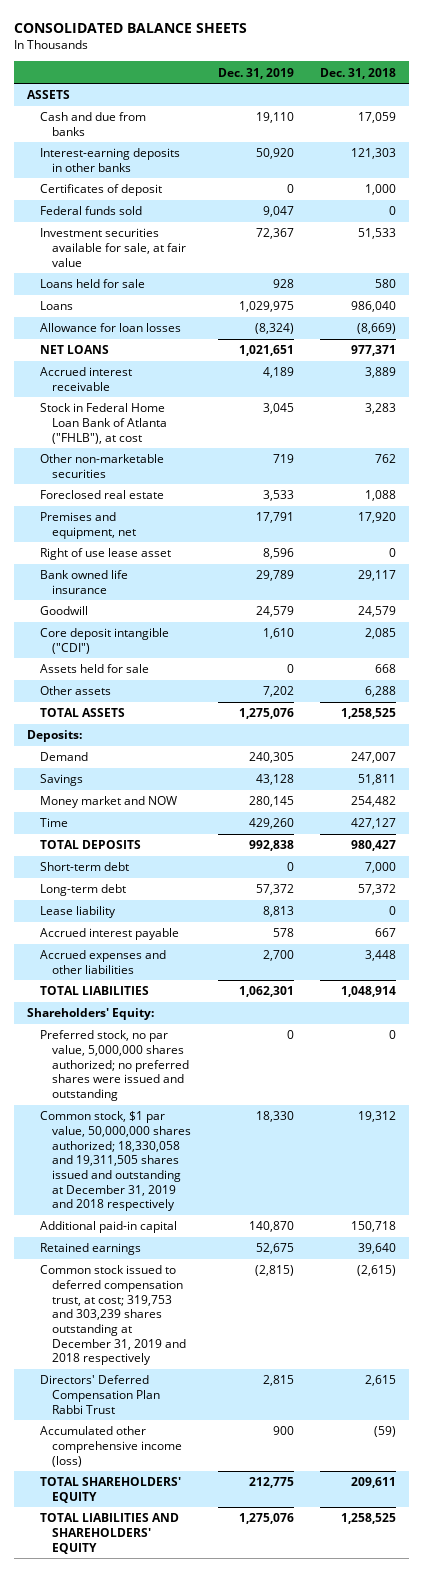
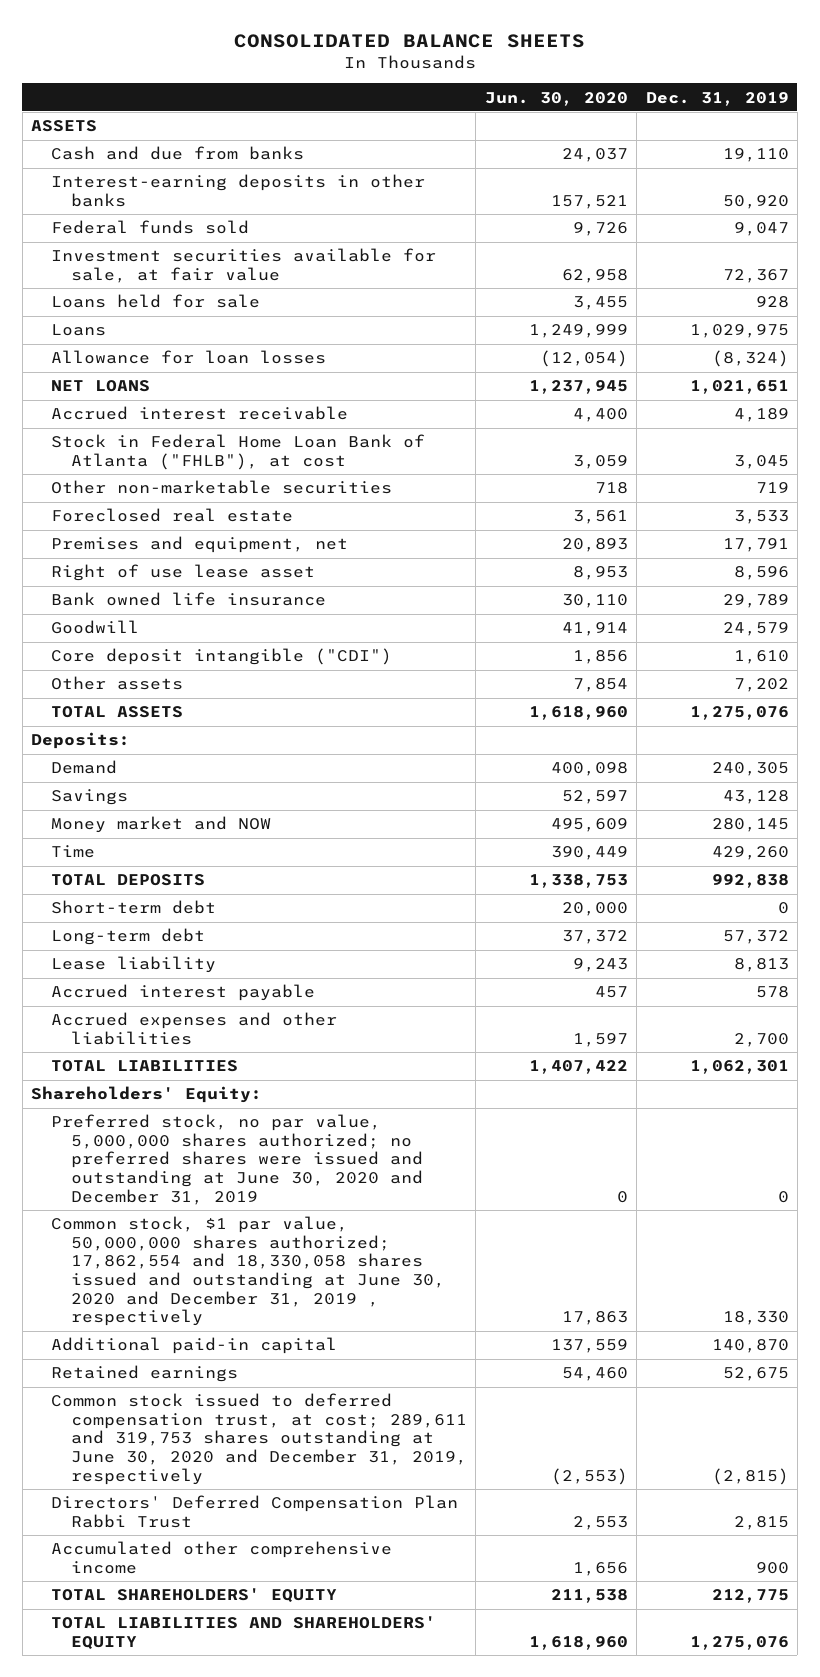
- | Dec. 31, 2019 | Dec. 31, 2018
+ | Jun. 30, 2020 | Dec. 31, 2019
- Certificates of deposit | 0 | 1,000
- Assets held for sale | 0 | 668
- Preferred stock, no par value, 5,000,000 shares authorized; no preferred shares were issued and outstanding | 0 | 0
- Common stock, $1 par value, 50,000,000 shares authorized; 18,330,058 and 19,311,505 shares issued and outstanding at December 31, 2019 and 2018 respectively | 18,330 | 19,312
+ Preferred stock, no par value, 5,000,000 shares authorized; no preferred shares were issued and outstanding at June 30, 2020 and December 31, 2019 | 0 | 0
+ Common stock, $1 par value, 50,000,000 shares authorized; 17,862,554 and 18,330,058 shares issued and outstanding at June 30, 2020 and December 31, 2019 , respectively | 17,863 | 18,330
- Common stock issued to deferred compensation trust, at cost; 319,753 and 303,239 shares outstanding at December 31, 2019 and 2018 respectively | (2,815) | (2,615)
+ Common stock issued to deferred compensation trust, at cost; 289,611 and 319,753 shares outstanding at June 30, 2020 and December 31, 2019, respectively | (2,553) | (2,815)
- Accumulated other comprehensive income (loss) | 900 | (59)
+ Accumulated other comprehensive income | 1,656 | 900

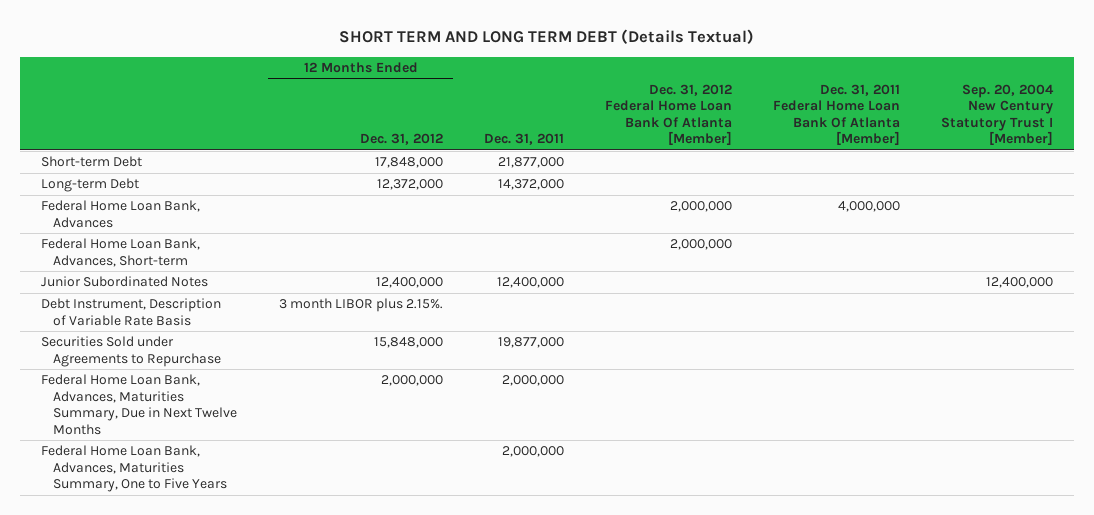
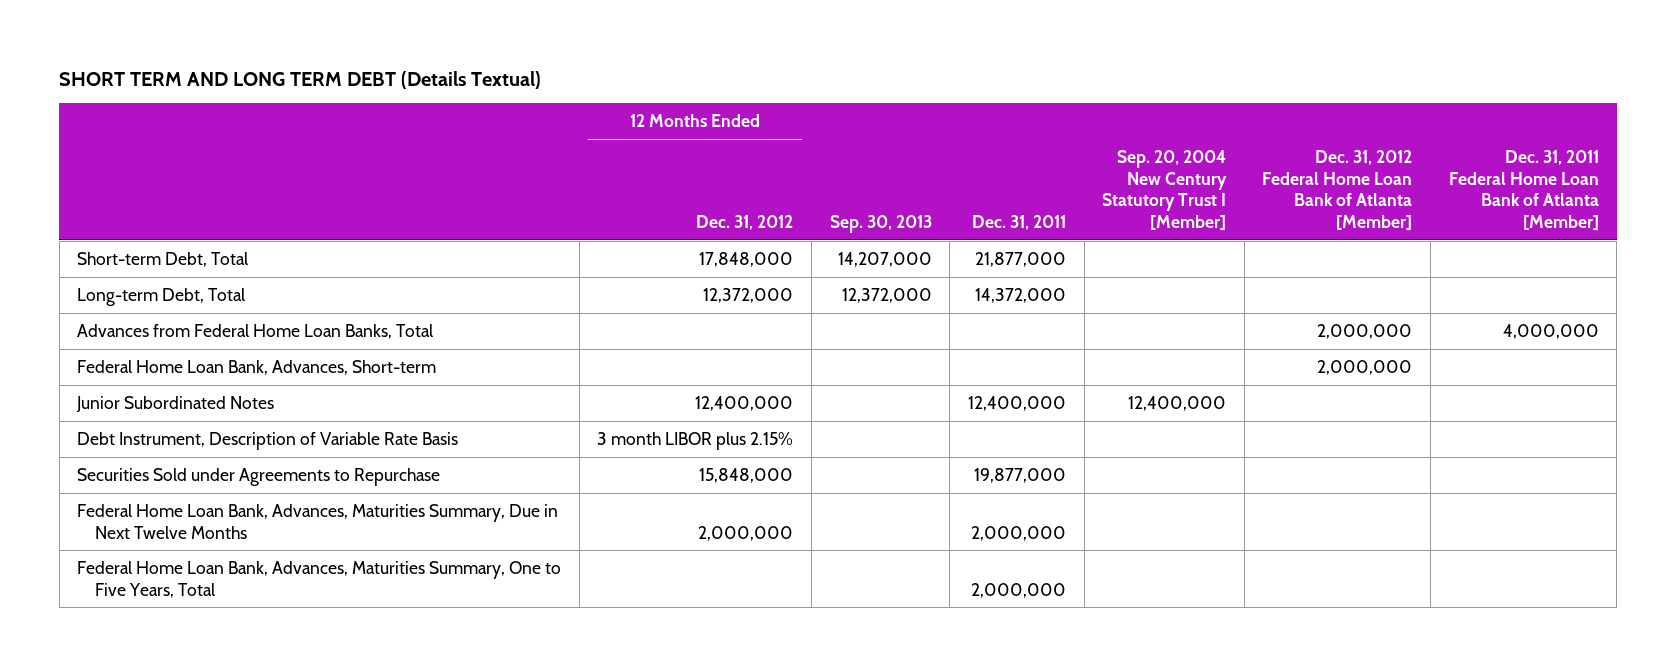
- | 12 Months Ended Dec. 31, 2012 | Dec. 31, 2011 | Dec. 31, 2012 Federal Home Loan Bank Of Atlanta [Member] | Dec. 31, 2011 Federal Home Loan Bank Of Atlanta [Member] | Sep. 20, 2004 New Century Statutory Trust I [Member]
+ | 12 Months Ended Dec. 31, 2012 | Sep. 30, 2013 | Dec. 31, 2011 | Sep. 20, 2004 New Century Statutory Trust I [Member] | Dec. 31, 2012 Federal Home Loan Bank of Atlanta [Member] | Dec. 31, 2011 Federal Home Loan Bank of Atlanta [Member]
- Short-term Debt | 17,848,000 | 21,877,000 | | |
- Long-term Debt | 12,372,000 | 14,372,000 | | |
- Federal Home Loan Bank, Advances | | | 2,000,000 | 4,000,000 |
+ Short-term Debt, Total | 17,848,000 | 14,207,000 | 21,877,000 | | |
+ Long-term Debt, Total | 12,372,000 | 12,372,000 | 14,372,000 | | |
+ Advances from Federal Home Loan Banks, Total | | | | | 2,000,000 | 4,000,000
- Debt Instrument, Description of Variable Rate Basis | 3 month LIBOR plus 2.15%. | | | |
+ Debt Instrument, Description of Variable Rate Basis | 3 month LIBOR plus 2.15% | | | | |
- Federal Home Loan Bank, Advances, Maturities Summary, One to Five Years | | 2,000,000 | | |
+ Federal Home Loan Bank, Advances, Maturities Summary, One to Five Years, Total | | | 2,000,000 | | |

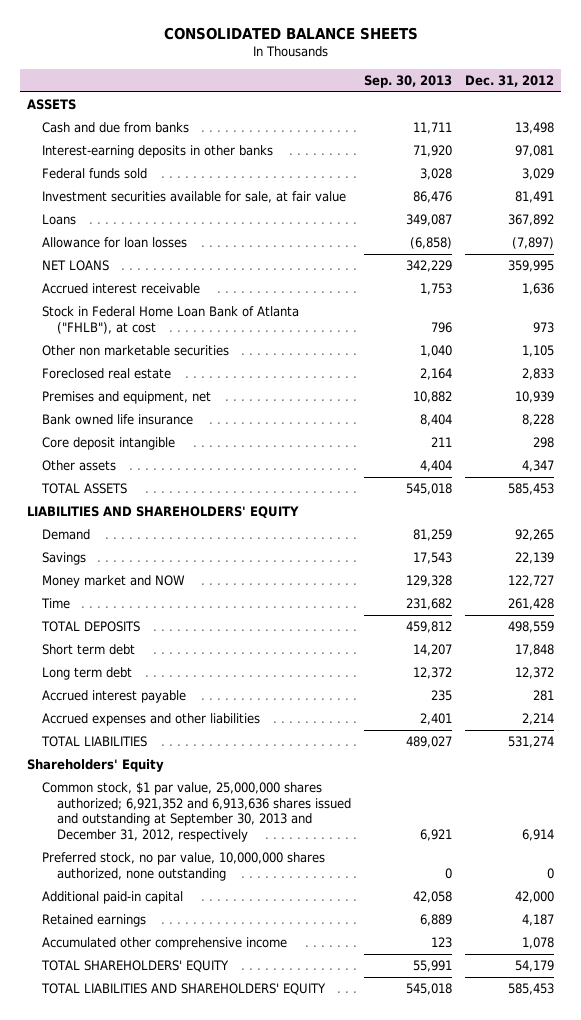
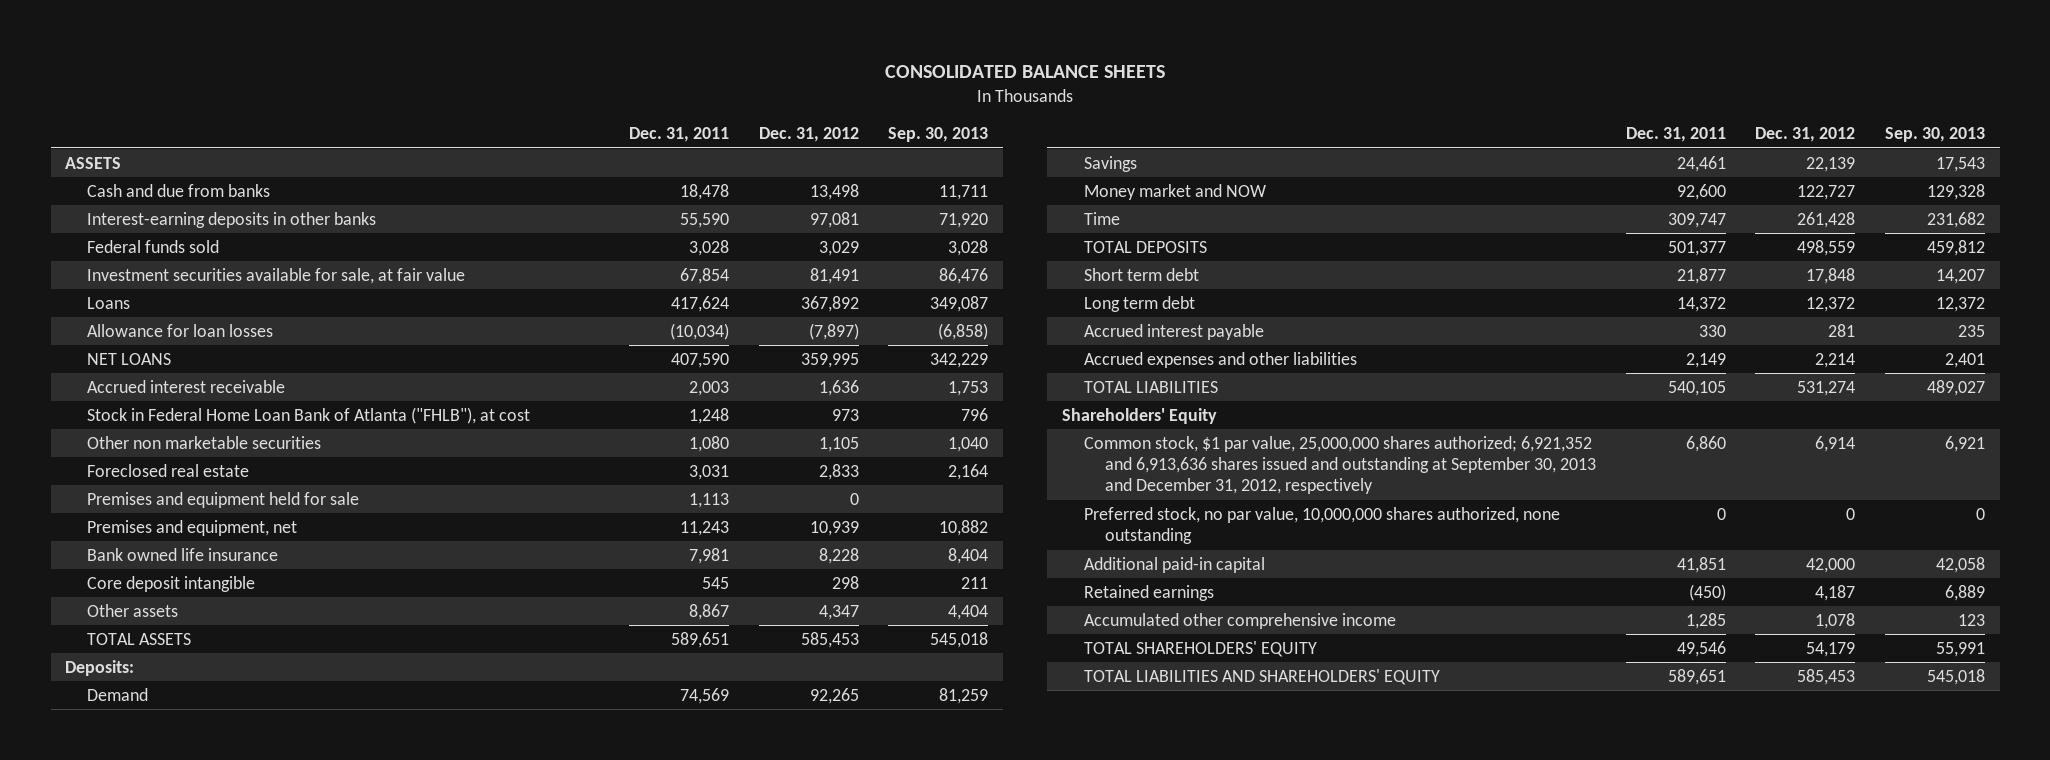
- | Sep. 30, 2013 | Dec. 31, 2012
+ | Dec. 31, 2011 | Dec. 31, 2012 | Sep. 30, 2013
+ Premises and equipment held for sale | 1,113 | 0 |
- LIABILITIES AND SHAREHOLDERS' EQUITY
+ Deposits:

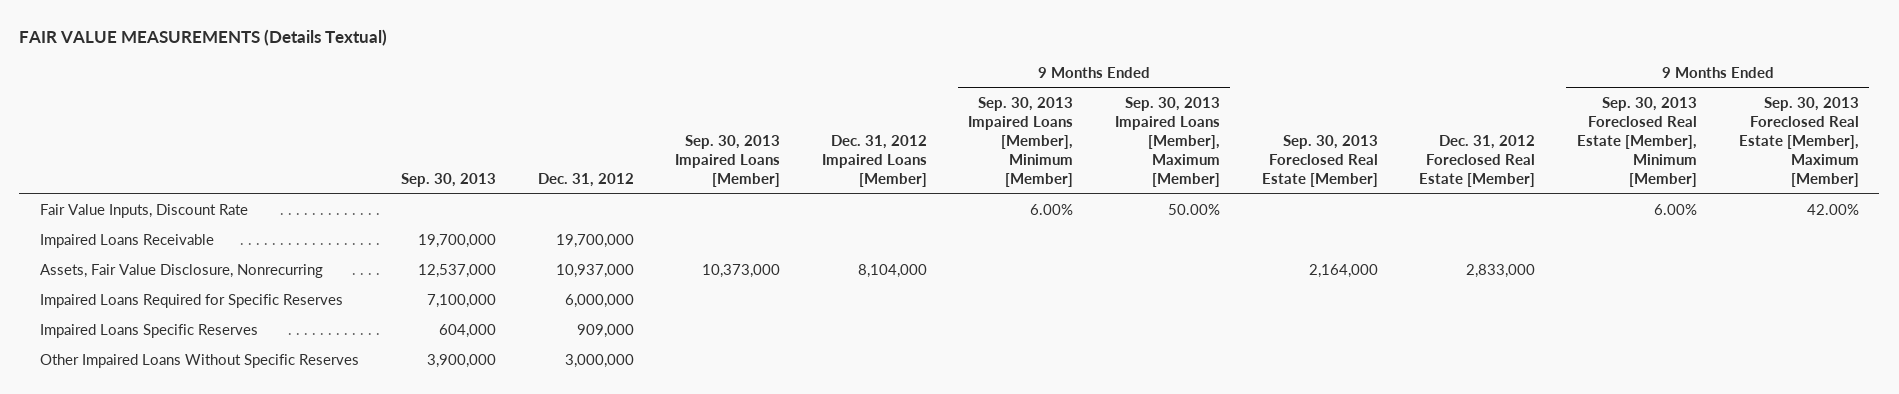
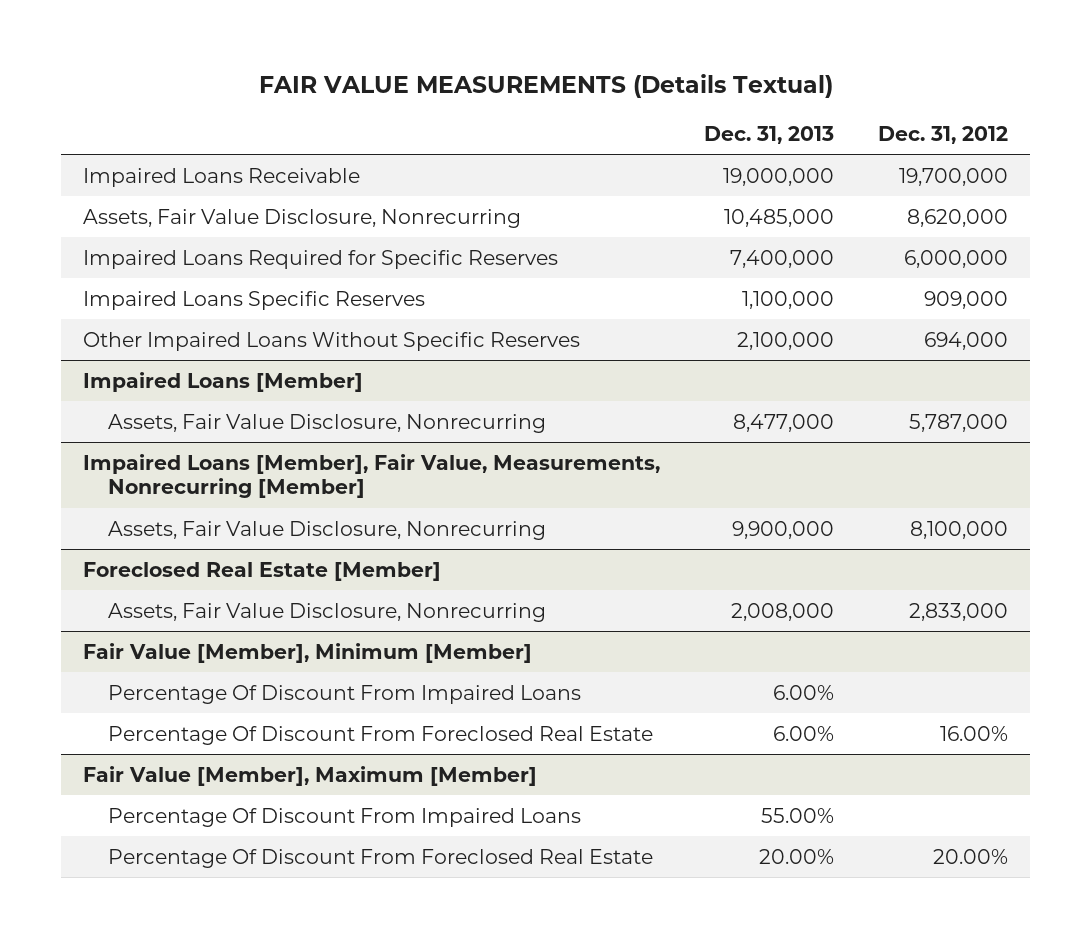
- | Sep. 30, 2013 | Dec. 31, 2012 | Sep. 30, 2013 Impaired Loans [Member] | Dec. 31, 2012 Impaired Loans [Member] | 9 Months Ended Sep. 30, 2013 Impaired Loans [Member], Minimum [Member] | 9 Months Ended Sep. 30, 2013 Impaired Loans [Member], Maximum [Member] | Sep. 30, 2013 Foreclosed Real Estate [Member] | Dec. 31, 2012 Foreclosed Real Estate [Member] | 9 Months Ended Sep. 30, 2013 Foreclosed Real Estate [Member], Minimum [Member] | 9 Months Ended Sep. 30, 2013 Foreclosed Real Estate [Member], Maximum [Member]
+ | Dec. 31, 2013 | Dec. 31, 2012
- Fair Value Inputs, Discount Rate | | | | | 6.00% | 50.00% | | | 6.00% | 42.00%
- Assets, Fair Value Disclosure, Nonrecurring | 12,537,000 | 10,937,000 | 10,373,000 | 8,104,000 | | | 2,164,000 | 2,833,000 | |
+ Assets, Fair Value Disclosure, Nonrecurring | 10,485,000 | 8,620,000
- Other Impaired Loans Without Specific Reserves | 3,900,000 | 3,000,000 | | | | | | | |
+ Other Impaired Loans Without Specific Reserves | 2,100,000 | 694,000
+ Impaired Loans [Member]
+ Assets, Fair Value Disclosure, Nonrecurring | 8,477,000 | 5,787,000
+ Impaired Loans [Member], Fair Value, Measurements, Nonrecurring [Member]
+ Assets, Fair Value Disclosure, Nonrecurring | 9,900,000 | 8,100,000
+ Foreclosed Real Estate [Member]
+ Assets, Fair Value Disclosure, Nonrecurring | 2,008,000 | 2,833,000
+ Fair Value [Member], Minimum [Member]
+ Percentage Of Discount From Impaired Loans | 6.00% |
+ Percentage Of Discount From Foreclosed Real Estate | 6.00% | 16.00%
+ Fair Value [Member], Maximum [Member]
+ Percentage Of Discount From Impaired Loans | 55.00% |
+ Percentage Of Discount From Foreclosed Real Estate | 20.00% | 20.00%

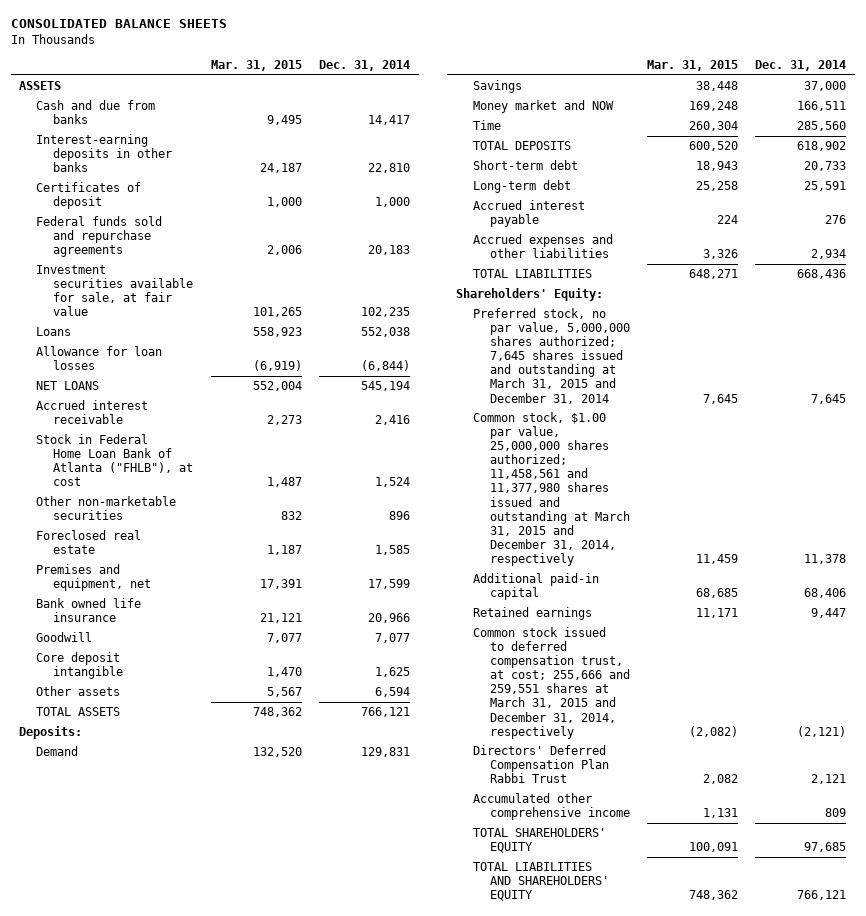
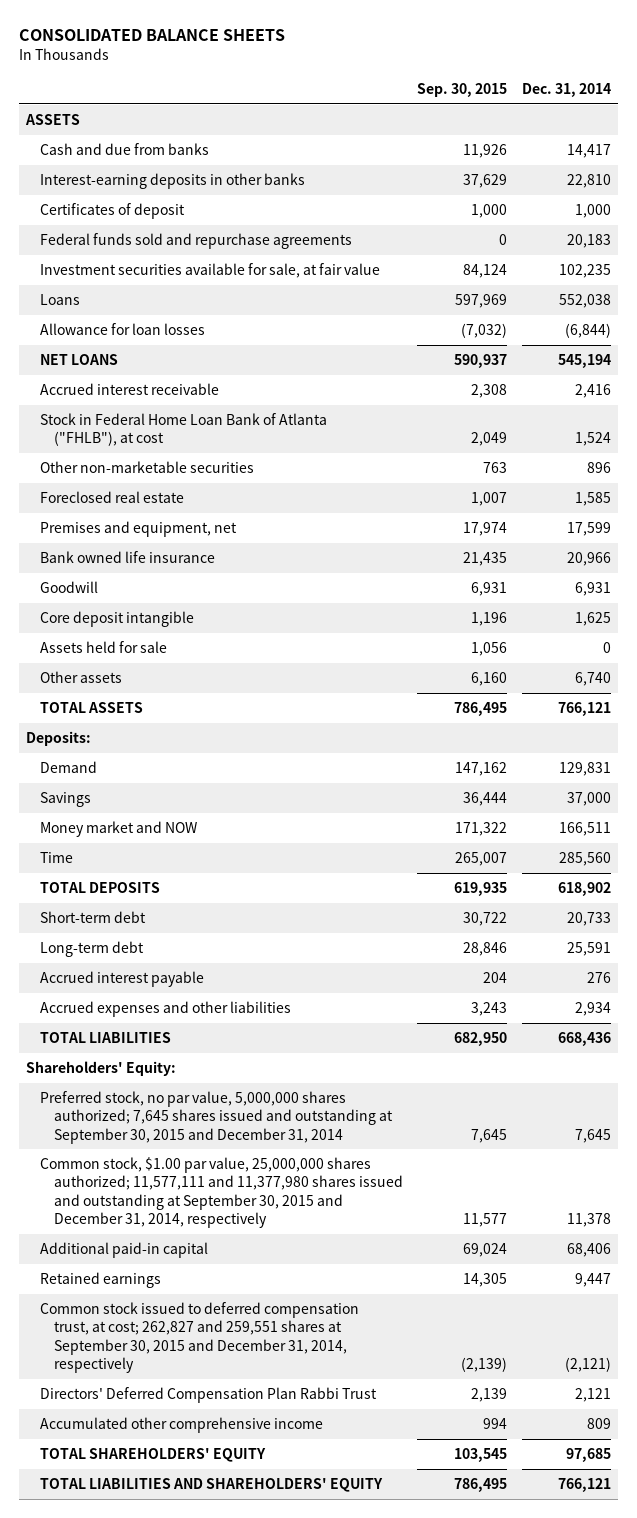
- | Mar. 31, 2015 | Dec. 31, 2014
+ | Sep. 30, 2015 | Dec. 31, 2014
- Goodwill | 7,077 | 7,077
+ Goodwill | 6,931 | 6,931
- Other assets | 5,567 | 6,594
+ Assets held for sale | 1,056 | 0
+ Other assets | 6,160 | 6,740
- Preferred stock, no par value, 5,000,000 shares authorized; 7,645 shares issued and outstanding at March 31, 2015 and December 31, 2014 | 7,645 | 7,645
- Common stock, $1.00 par value, 25,000,000 shares authorized; 11,458,561 and 11,377,980 shares issued and outstanding at March 31, 2015 and December 31, 2014, respectively | 11,459 | 11,378
+ Preferred stock, no par value, 5,000,000 shares authorized; 7,645 shares issued and outstanding at September 30, 2015 and December 31, 2014 | 7,645 | 7,645
+ Common stock, $1.00 par value, 25,000,000 shares authorized; 11,577,111 and 11,377,980 shares issued and outstanding at September 30, 2015 and December 31, 2014, respectively | 11,577 | 11,378
- Common stock issued to deferred compensation trust, at cost; 255,666 and 259,551 shares at March 31, 2015 and December 31, 2014, respectively | (2,082) | (2,121)
+ Common stock issued to deferred compensation trust, at cost; 262,827 and 259,551 shares at September 30, 2015 and December 31, 2014, respectively | (2,139) | (2,121)

